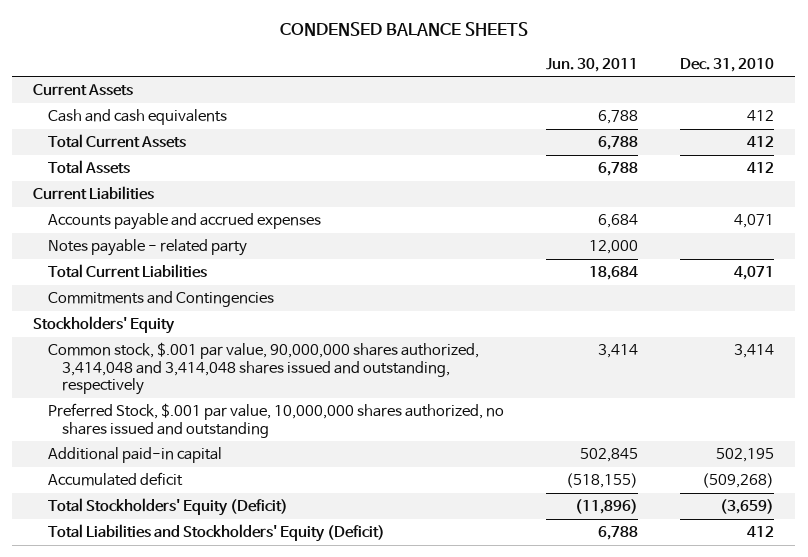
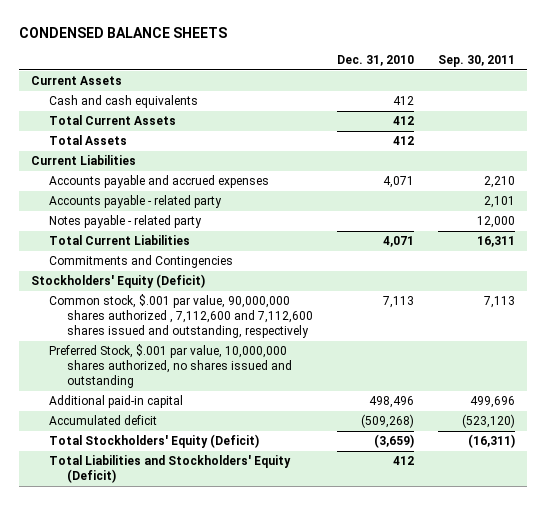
- | Jun. 30, 2011 | Dec. 31, 2010
+ | Dec. 31, 2010 | Sep. 30, 2011
+ Accounts payable - related party | | 2,101
- Stockholders' Equity
- Common stock, $.001 par value, 90,000,000 shares authorized, 3,414,048 and 3,414,048 shares issued and outstanding, respectively | 3,414 | 3,414
+ Stockholders' Equity (Deficit)
+ Common stock, $.001 par value, 90,000,000 shares authorized , 7,112,600 and 7,112,600 shares issued and outstanding, respectively | 7,113 | 7,113
- Additional paid-in capital | 502,845 | 502,195
+ Additional paid-in capital | 498,496 | 499,696

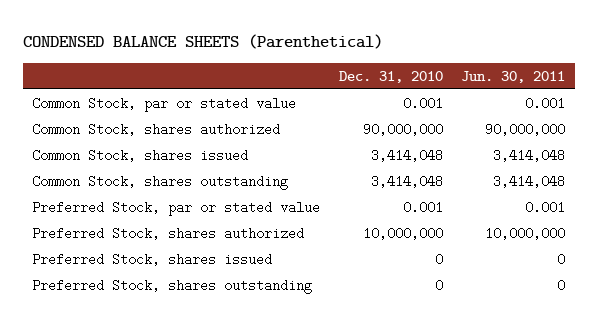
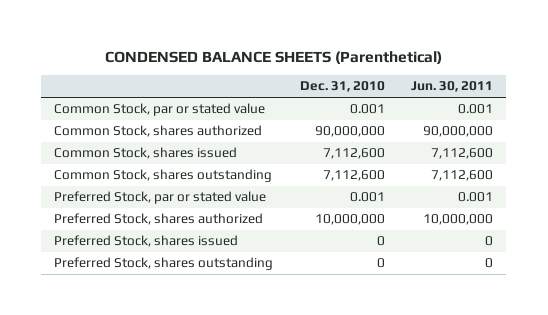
- Common Stock, shares issued | 3,414,048 | 3,414,048
- Common Stock, shares outstanding | 3,414,048 | 3,414,048
+ Common Stock, shares issued | 7,112,600 | 7,112,600
+ Common Stock, shares outstanding | 7,112,600 | 7,112,600

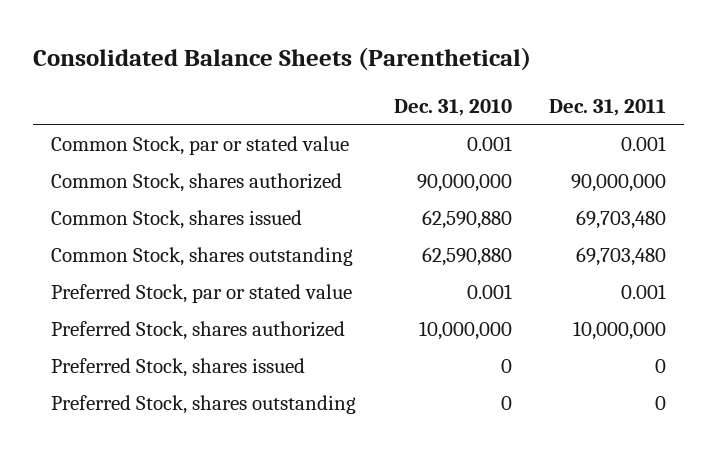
- CONDENSED BALANCE SHEETS (Parenthetical)
+ Consolidated Balance Sheets (Parenthetical)
- | Dec. 31, 2010 | Jun. 30, 2011
+ | Dec. 31, 2010 | Dec. 31, 2011
- Common Stock, shares issued | 7,112,600 | 7,112,600
- Common Stock, shares outstanding | 7,112,600 | 7,112,600
+ Common Stock, shares issued | 62,590,880 | 69,703,480
+ Common Stock, shares outstanding | 62,590,880 | 69,703,480

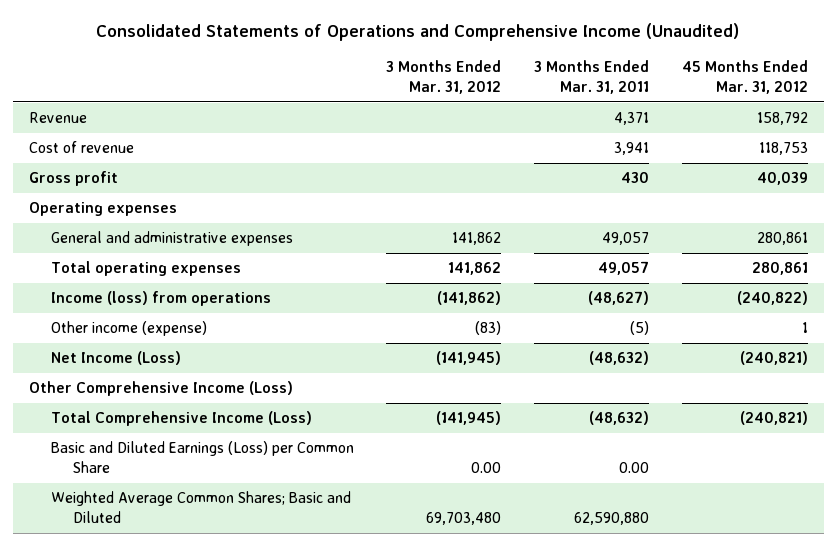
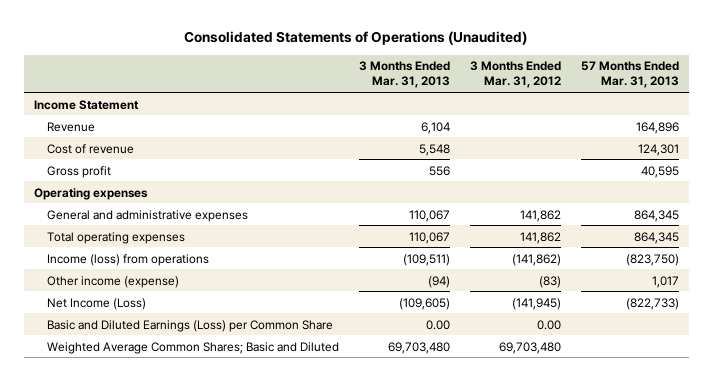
- Consolidated Statements of Operations and Comprehensive Income (Unaudited)
+ Consolidated Statements of Operations (Unaudited)
- | 3 Months Ended Mar. 31, 2012 | 3 Months Ended Mar. 31, 2011 | 45 Months Ended Mar. 31, 2012
+ | 3 Months Ended Mar. 31, 2013 | 3 Months Ended Mar. 31, 2012 | 57 Months Ended Mar. 31, 2013
+ Income Statement
- Other Comprehensive Income (Loss)
- Total Comprehensive Income (Loss) | (141,945) | (48,632) | (240,821)

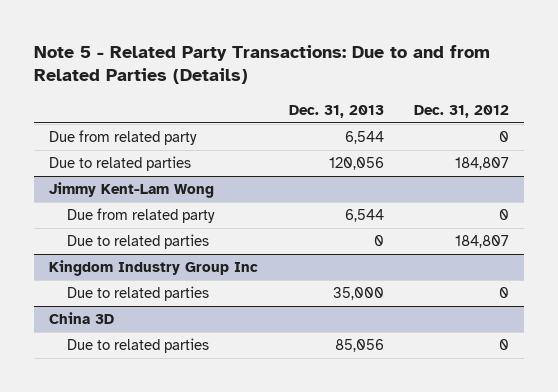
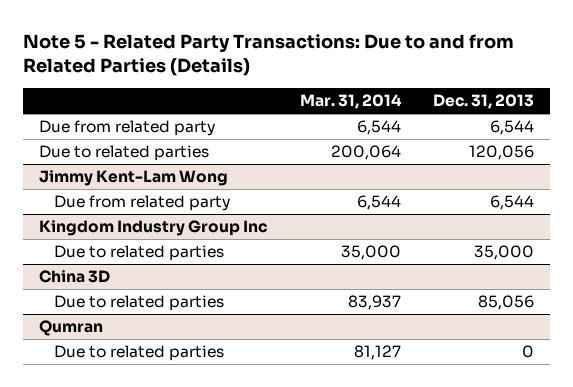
- | Dec. 31, 2013 | Dec. 31, 2012
+ | Mar. 31, 2014 | Dec. 31, 2013
@ Jimmy Kent-Lam Wong
- Due to related parties | 0 | 184,807
+ Qumran
+ Due to related parties | 81,127 | 0

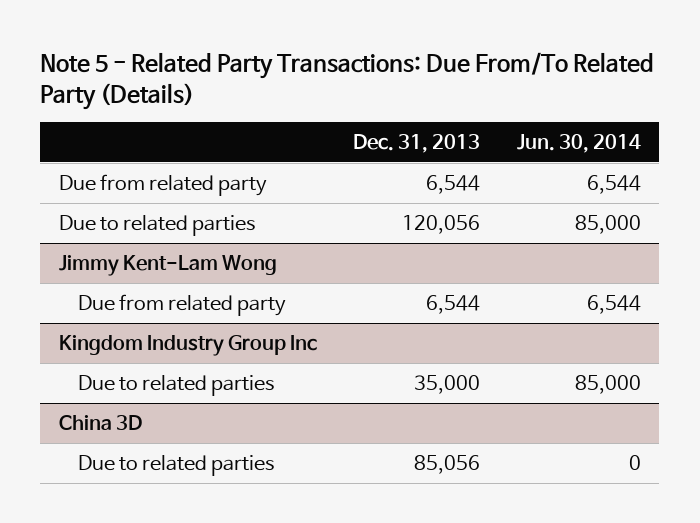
- Note 5 - Related Party Transactions: Due to and from Related Parties (Details)
+ Note 5 - Related Party Transactions: Due From/To Related Party (Details)
- | Mar. 31, 2014 | Dec. 31, 2013
+ | Dec. 31, 2013 | Jun. 30, 2014
- Qumran
- Due to related parties | 81,127 | 0

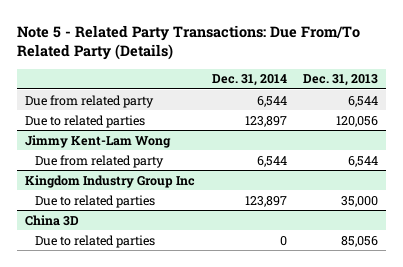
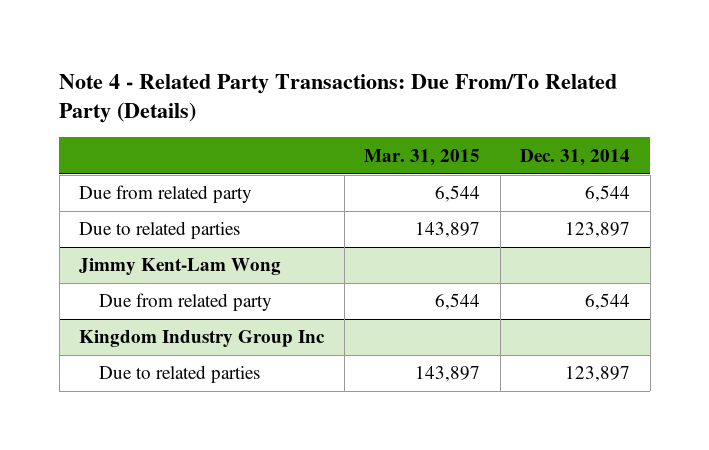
- Note 5 - Related Party Transactions: Due From/To Related Party (Details)
+ Note 4 - Related Party Transactions: Due From/To Related Party (Details)
- | Dec. 31, 2014 | Dec. 31, 2013
+ | Mar. 31, 2015 | Dec. 31, 2014
- China 3D
- Due to related parties | 0 | 85,056

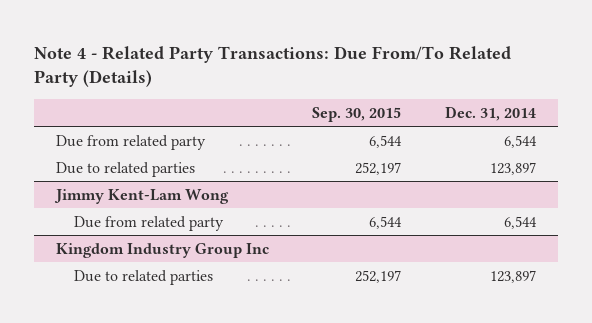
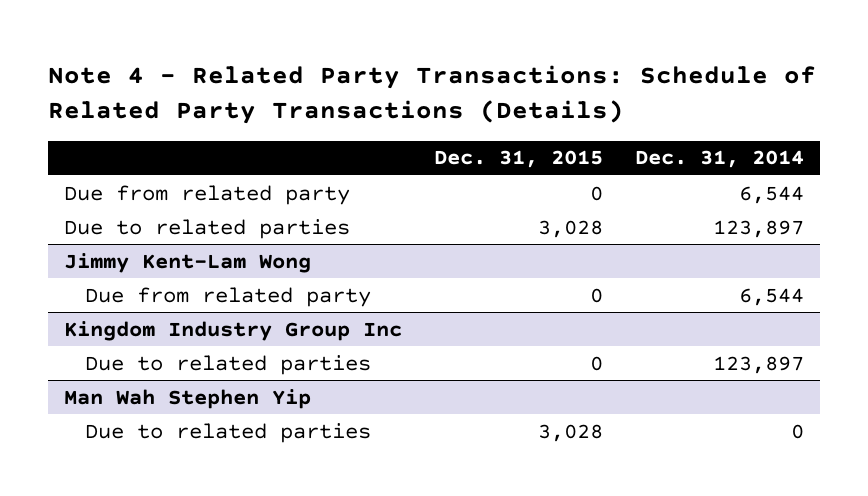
- Note 4 - Related Party Transactions: Due From/To Related Party (Details)
+ Note 4 - Related Party Transactions: Schedule of Related Party Transactions (Details)
- | Sep. 30, 2015 | Dec. 31, 2014
+ | Dec. 31, 2015 | Dec. 31, 2014
+ Man Wah Stephen Yip
+ Due to related parties | 3,028 | 0

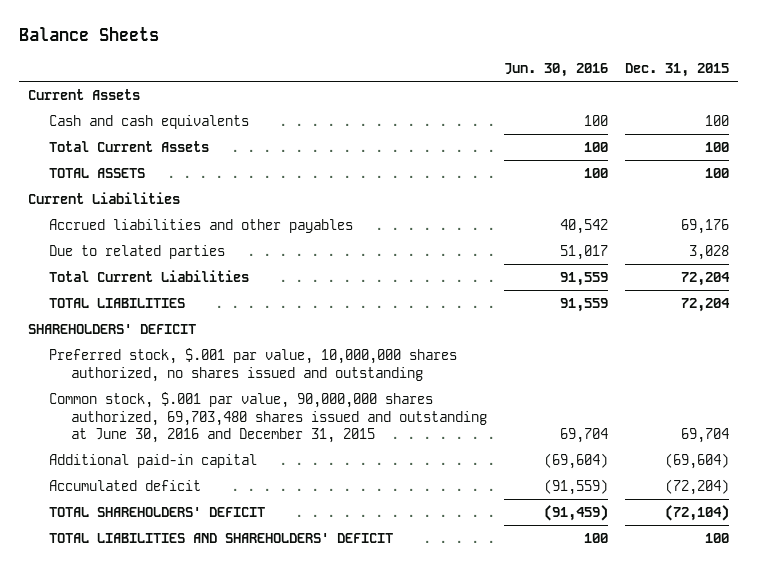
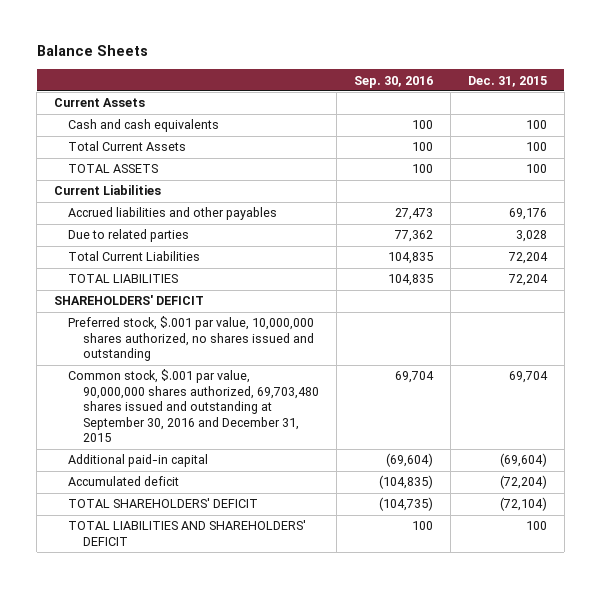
- | Jun. 30, 2016 | Dec. 31, 2015
+ | Sep. 30, 2016 | Dec. 31, 2015
- Common stock, $.001 par value, 90,000,000 shares authorized, 69,703,480 shares issued and outstanding at June 30, 2016 and December 31, 2015 | 69,704 | 69,704
+ Common stock, $.001 par value, 90,000,000 shares authorized, 69,703,480 shares issued and outstanding at September 30, 2016 and December 31, 2015 | 69,704 | 69,704

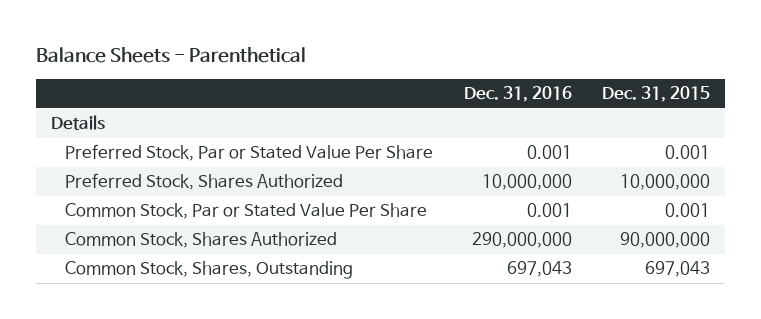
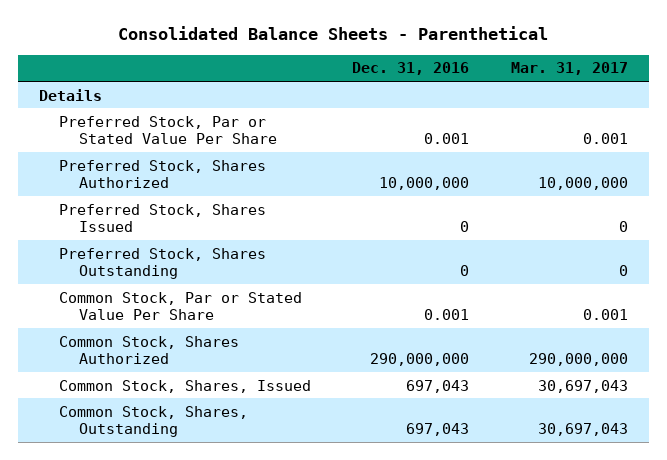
- Balance Sheets - Parenthetical
+ Consolidated Balance Sheets - Parenthetical
- | Dec. 31, 2016 | Dec. 31, 2015
+ | Dec. 31, 2016 | Mar. 31, 2017
+ Preferred Stock, Shares Issued | 0 | 0
+ Preferred Stock, Shares Outstanding | 0 | 0
+ Common Stock, Shares, Issued | 697,043 | 30,697,043

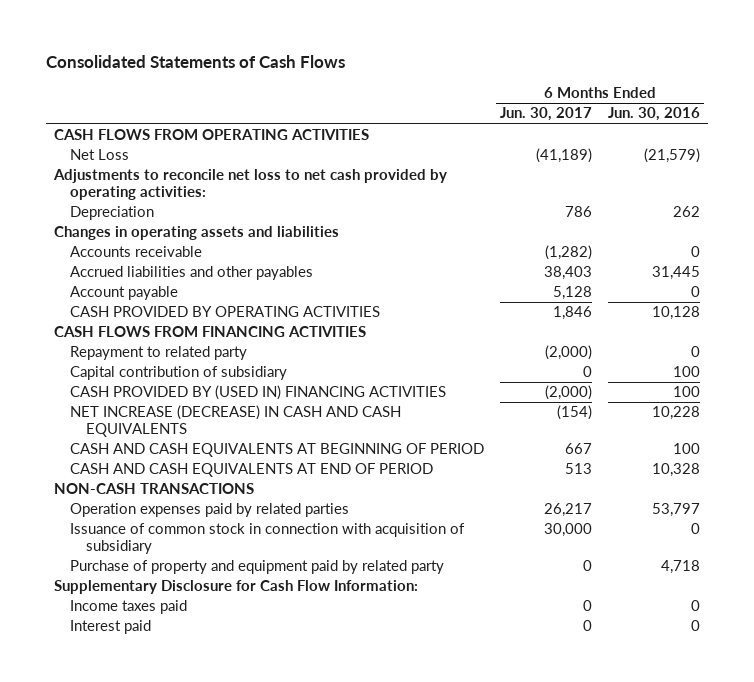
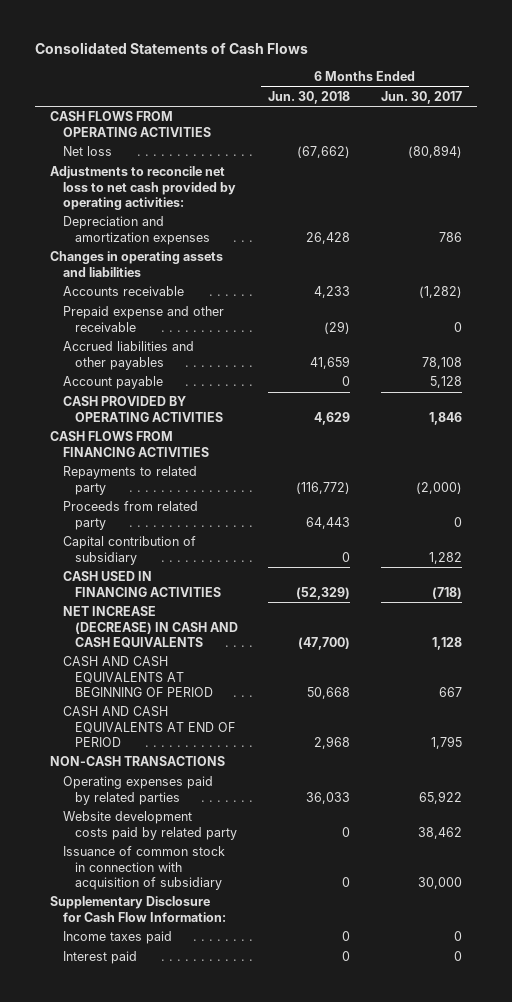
- | 6 Months Ended Jun. 30, 2017 | 6 Months Ended Jun. 30, 2016
+ | 6 Months Ended Jun. 30, 2018 | 6 Months Ended Jun. 30, 2017
- Net Loss | (41,189) | (21,579)
+ Net loss | (67,662) | (80,894)
- Depreciation | 786 | 262
+ Depreciation and amortization expenses | 26,428 | 786
- Accrued liabilities and other payables | 38,403 | 31,445
+ Prepaid expense and other receivable | (29) | 0
+ Accrued liabilities and other payables | 41,659 | 78,108
- Repayment to related party | (2,000) | 0
- Capital contribution of subsidiary | 0 | 100
- CASH PROVIDED BY (USED IN) FINANCING ACTIVITIES | (2,000) | 100
- NET INCREASE (DECREASE) IN CASH AND CASH EQUIVALENTS | (154) | 10,228
+ Repayments to related party | (116,772) | (2,000)
+ Proceeds from related party | 64,443 | 0
+ Capital contribution of subsidiary | 0 | 1,282
+ CASH USED IN FINANCING ACTIVITIES | (52,329) | (718)
+ NET INCREASE (DECREASE) IN CASH AND CASH EQUIVALENTS | (47,700) | 1,128
- CASH AND CASH EQUIVALENTS AT END OF PERIOD | 513 | 10,328
+ CASH AND CASH EQUIVALENTS AT END OF PERIOD | 2,968 | 1,795
- Operation expenses paid by related parties | 26,217 | 53,797
+ Operating expenses paid by related parties | 36,033 | 65,922
+ Website development costs paid by related party | 0 | 38,462
- Purchase of property and equipment paid by related party | 0 | 4,718

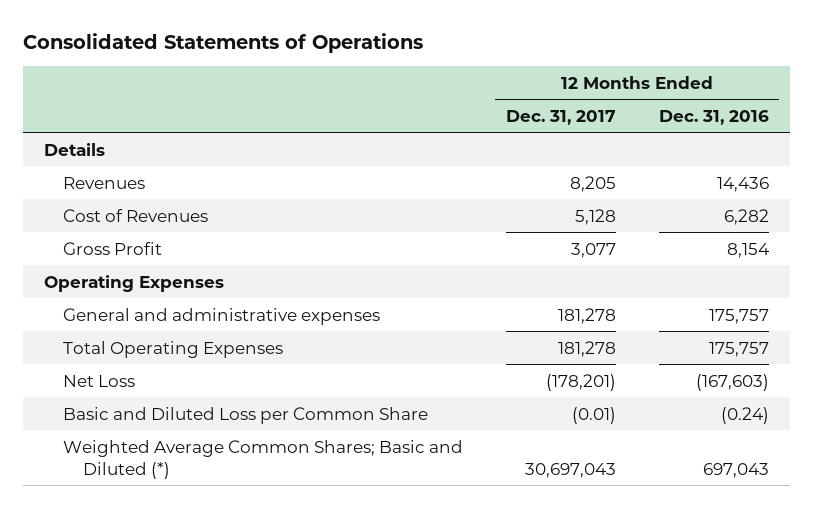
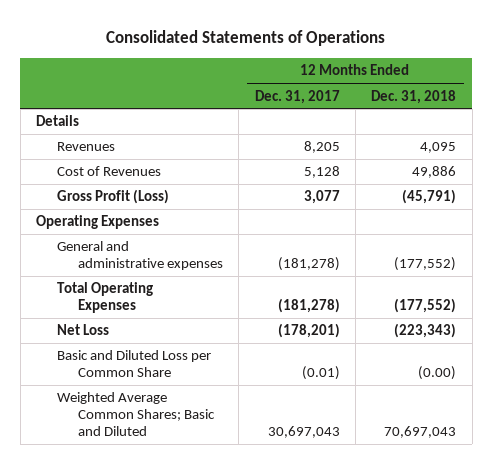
- | 12 Months Ended Dec. 31, 2017 | 12 Months Ended Dec. 31, 2016
+ | 12 Months Ended Dec. 31, 2017 | 12 Months Ended Dec. 31, 2018
- Gross Profit | 3,077 | 8,154
+ Gross Profit (Loss) | 3,077 | (45,791)
- General and administrative expenses | 181,278 | 175,757
- Total Operating Expenses | 181,278 | 175,757
+ General and administrative expenses | (181,278) | (177,552)
+ Total Operating Expenses | (181,278) | (177,552)
- Weighted Average Common Shares; Basic and Diluted (*) | 30,697,043 | 697,043
+ Weighted Average Common Shares; Basic and Diluted | 30,697,043 | 70,697,043

